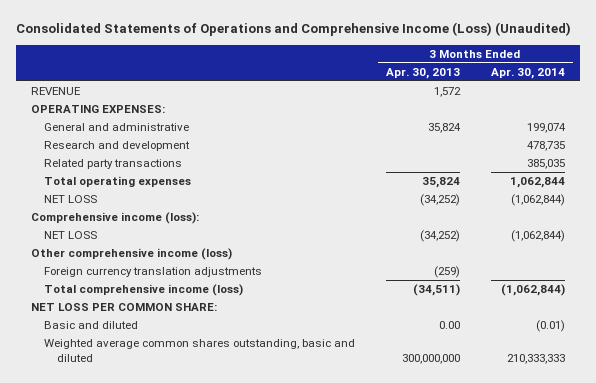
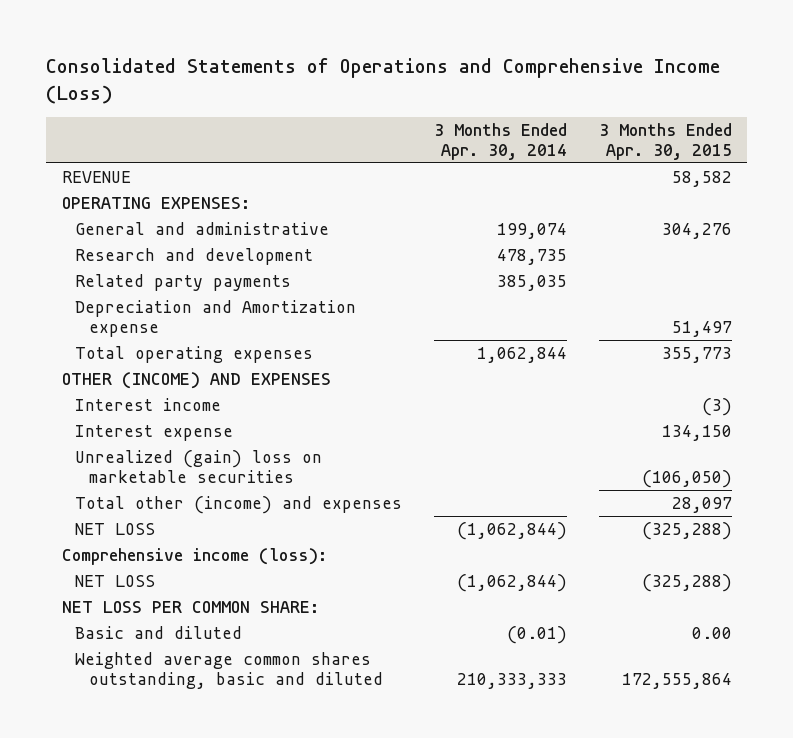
- Consolidated Statements of Operations and Comprehensive Income (Loss) (Unaudited)
+ Consolidated Statements of Operations and Comprehensive Income (Loss)
- | 3 Months Ended Apr. 30, 2013 | 3 Months Ended Apr. 30, 2014
+ | 3 Months Ended Apr. 30, 2014 | 3 Months Ended Apr. 30, 2015
- Related party transactions | | 385,035
+ Related party payments | 385,035 |
+ Depreciation and Amortization expense | | 51,497
+ OTHER (INCOME) AND EXPENSES
+ Interest income | | (3)
+ Interest expense | | 134,150
+ Unrealized (gain) loss on marketable securities | | (106,050)
+ Total other (income) and expenses | | 28,097
- Other comprehensive income (loss)
- Foreign currency translation adjustments | (259) |
- Total comprehensive income (loss) | (34,511) | (1,062,844)

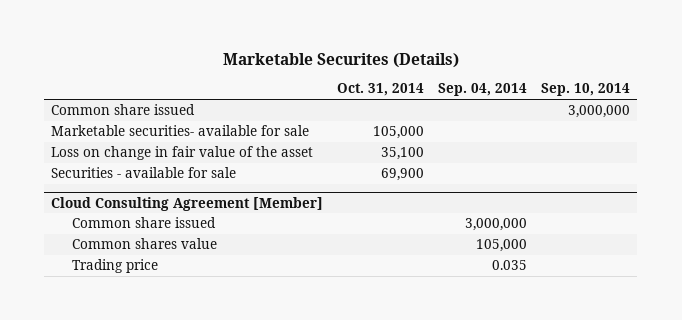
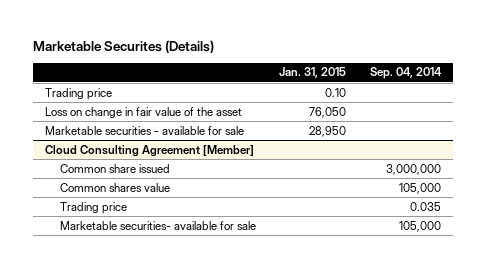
- | Oct. 31, 2014 | Sep. 04, 2014 | Sep. 10, 2014
+ | Jan. 31, 2015 | Sep. 04, 2014
- Common share issued | | | 3,000,000
- Marketable securities- available for sale | 105,000 | |
+ Trading price | 0.10 |
- Securities - available for sale | 69,900 | |
+ Marketable securities - available for sale | 28,950 |
@ Cloud Consulting Agreement [Member]
+ Marketable securities- available for sale | | 105,000

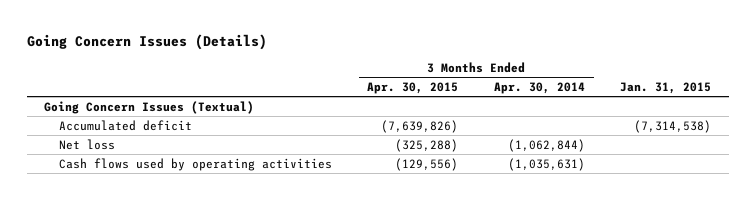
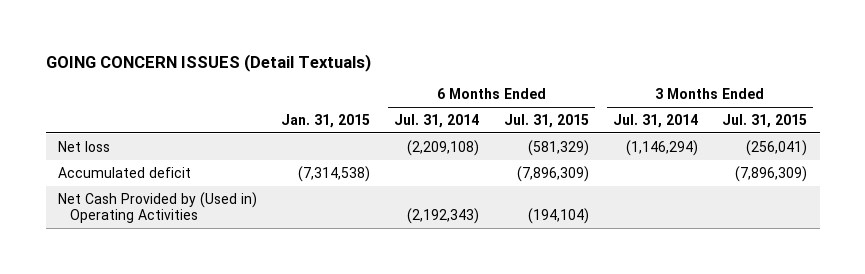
- Going Concern Issues (Details)
+ GOING CONCERN ISSUES (Detail Textuals)
- | 3 Months Ended Apr. 30, 2015 | 3 Months Ended Apr. 30, 2014 | Jan. 31, 2015
+ | Jan. 31, 2015 | 6 Months Ended Jul. 31, 2014 | 6 Months Ended Jul. 31, 2015 | 3 Months Ended Jul. 31, 2014 | 3 Months Ended Jul. 31, 2015
- Going Concern Issues (Textual)
- Cash flows used by operating activities | (129,556) | (1,035,631) |
moved down: Accumulated deficit | (7,314,538) | | (7,896,309) | | (7,896,309)
+ Net Cash Provided by (Used in) Operating Activities | | (2,192,343) | (194,104) | |

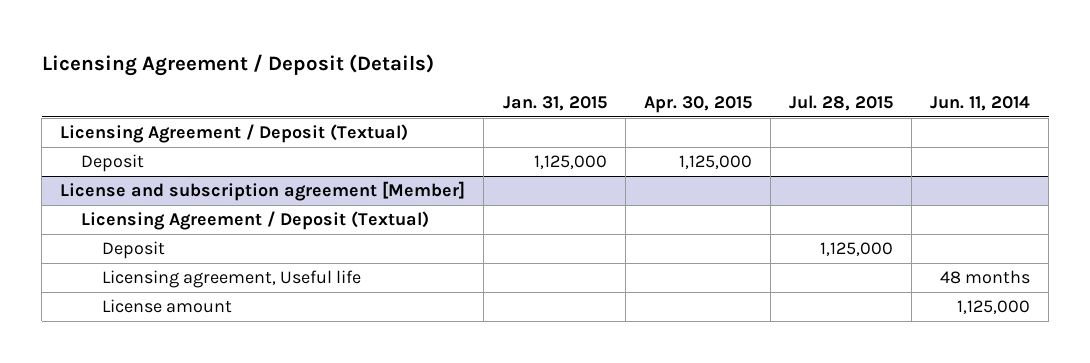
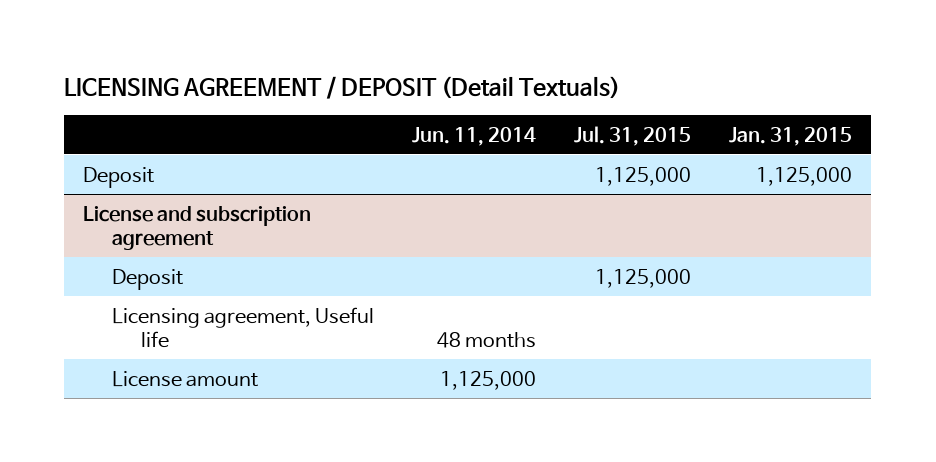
- Licensing Agreement / Deposit (Details)
+ LICENSING AGREEMENT / DEPOSIT (Detail Textuals)
- | Jan. 31, 2015 | Apr. 30, 2015 | Jul. 28, 2015 | Jun. 11, 2014
+ | Jun. 11, 2014 | Jul. 31, 2015 | Jan. 31, 2015
- Licensing Agreement / Deposit (Textual)
- License and subscription agreement [Member]
- Licensing Agreement / Deposit (Textual)
+ License and subscription agreement

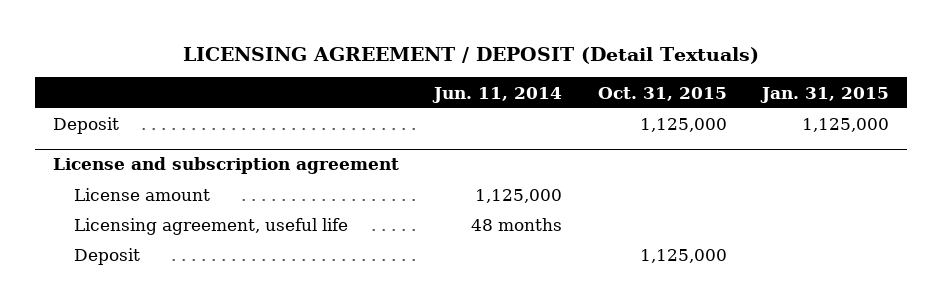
- | Jun. 11, 2014 | Jul. 31, 2015 | Jan. 31, 2015
+ | Jun. 11, 2014 | Oct. 31, 2015 | Jan. 31, 2015
@ License and subscription agreement
- Licensing agreement, Useful life | 48 months | |
+ Licensing agreement, useful life | 48 months | |
moved down: Deposit | | 1,125,000 |

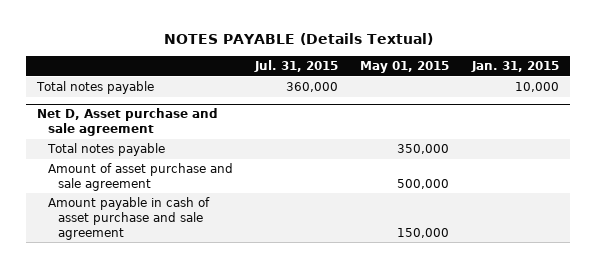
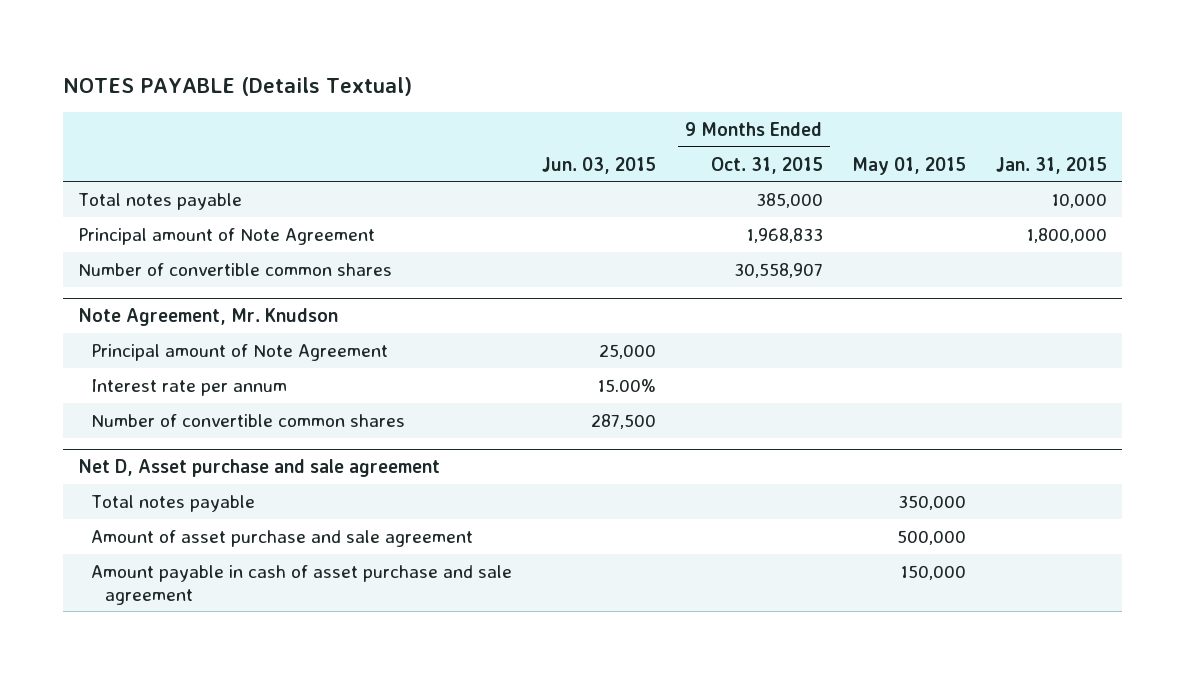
- | Jul. 31, 2015 | May 01, 2015 | Jan. 31, 2015
+ | Jun. 03, 2015 | 9 Months Ended Oct. 31, 2015 | May 01, 2015 | Jan. 31, 2015
+ Principal amount of Note Agreement | | 1,968,833 | | 1,800,000
+ Number of convertible common shares | | 30,558,907 | |
+ Note Agreement, Mr. Knudson
+ Principal amount of Note Agreement | 25,000 | | |
+ Interest rate per annum | 15.00% | | |
+ Number of convertible common shares | 287,500 | | |

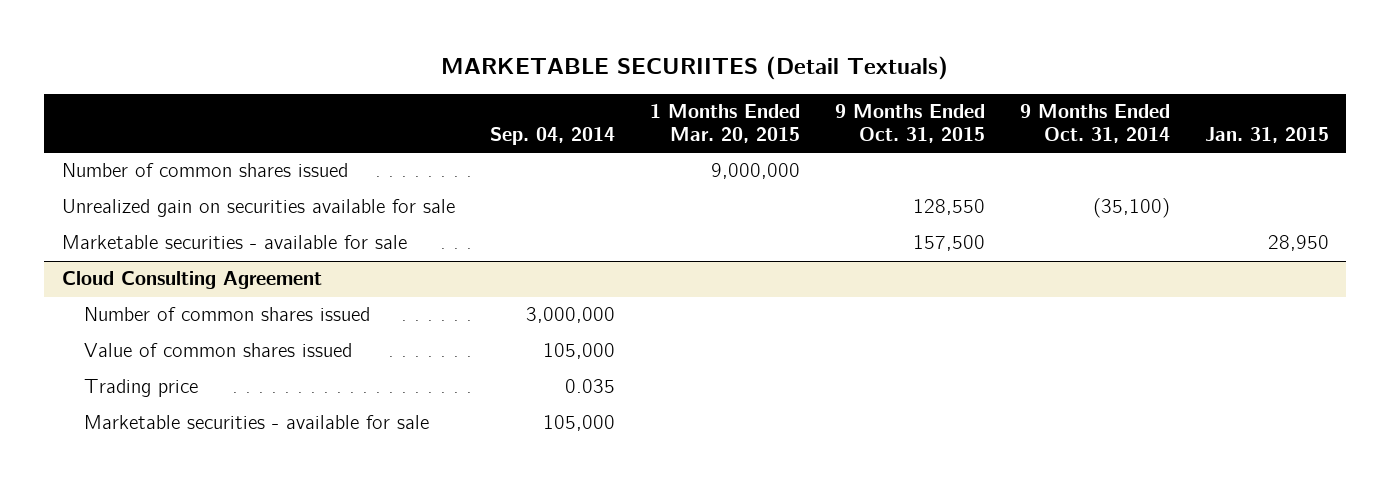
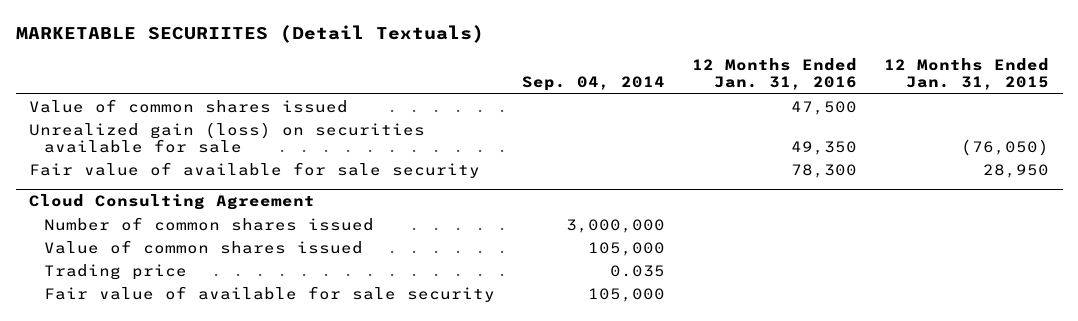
- | Sep. 04, 2014 | 1 Months Ended Mar. 20, 2015 | 9 Months Ended Oct. 31, 2015 | 9 Months Ended Oct. 31, 2014 | Jan. 31, 2015
+ | Sep. 04, 2014 | 12 Months Ended Jan. 31, 2016 | 12 Months Ended Jan. 31, 2015
- Number of common shares issued | | 9,000,000 | | |
- Unrealized gain on securities available for sale | | | 128,550 | (35,100) |
- Marketable securities - available for sale | | | 157,500 | | 28,950
+ Value of common shares issued | | 47,500 |
+ Unrealized gain (loss) on securities available for sale | | 49,350 | (76,050)
+ Fair value of available for sale security | | 78,300 | 28,950
@ Cloud Consulting Agreement
- Marketable securities - available for sale | 105,000 | | | |
+ Fair value of available for sale security | 105,000 | |

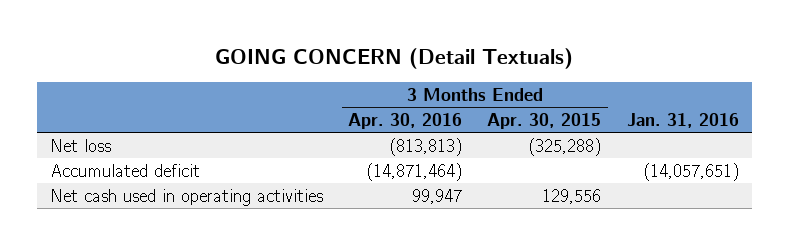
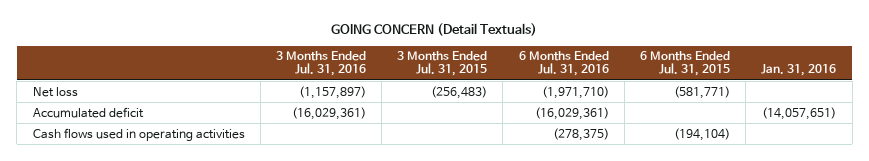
- | 3 Months Ended Apr. 30, 2016 | 3 Months Ended Apr. 30, 2015 | Jan. 31, 2016
+ | 3 Months Ended Jul. 31, 2016 | 3 Months Ended Jul. 31, 2015 | 6 Months Ended Jul. 31, 2016 | 6 Months Ended Jul. 31, 2015 | Jan. 31, 2016
- Net cash used in operating activities | 99,947 | 129,556 |
+ Cash flows used in operating activities | | | (278,375) | (194,104) |

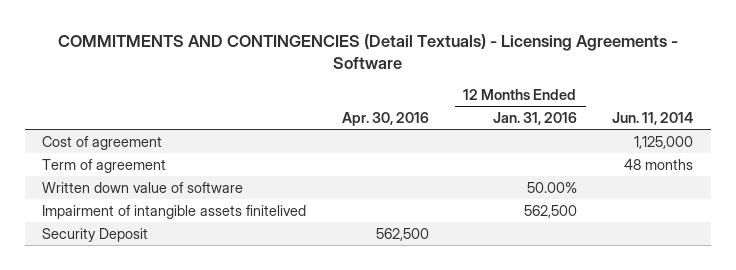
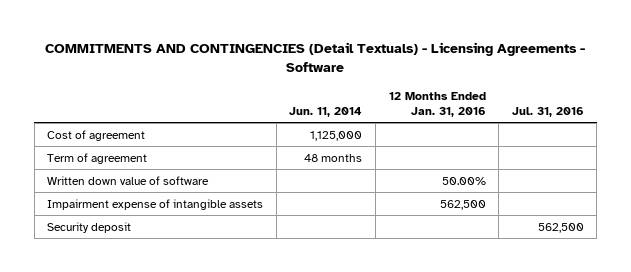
- | Apr. 30, 2016 | 12 Months Ended Jan. 31, 2016 | Jun. 11, 2014
+ | Jun. 11, 2014 | 12 Months Ended Jan. 31, 2016 | Jul. 31, 2016
- Impairment of intangible assets finitelived | | 562,500 |
- Security Deposit | 562,500 | |
+ Impairment expense of intangible assets | | 562,500 |
+ Security deposit | | | 562,500

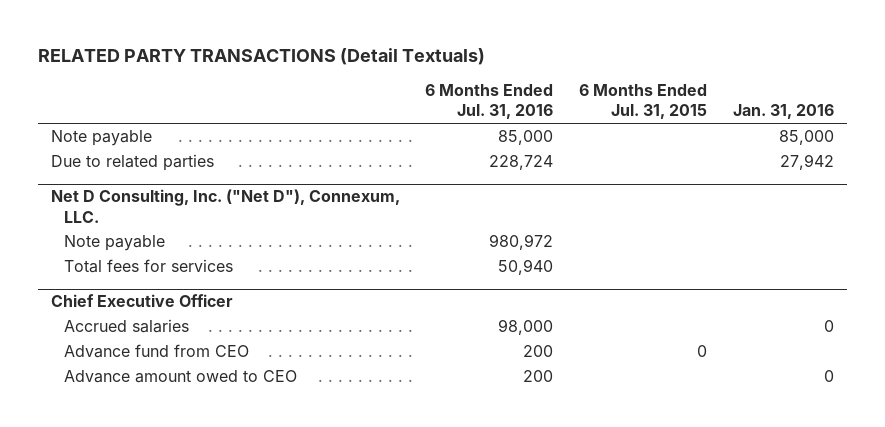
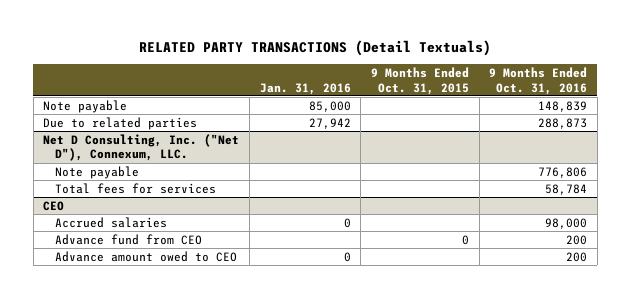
- | 6 Months Ended Jul. 31, 2016 | 6 Months Ended Jul. 31, 2015 | Jan. 31, 2016
+ | Jan. 31, 2016 | 9 Months Ended Oct. 31, 2015 | 9 Months Ended Oct. 31, 2016
- Chief Executive Officer
+ CEO

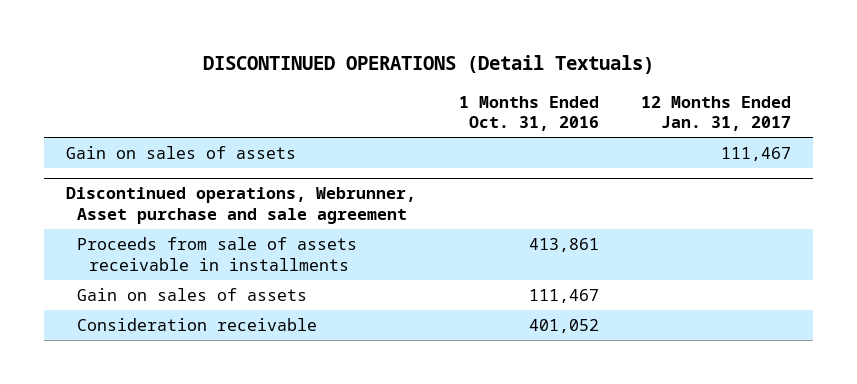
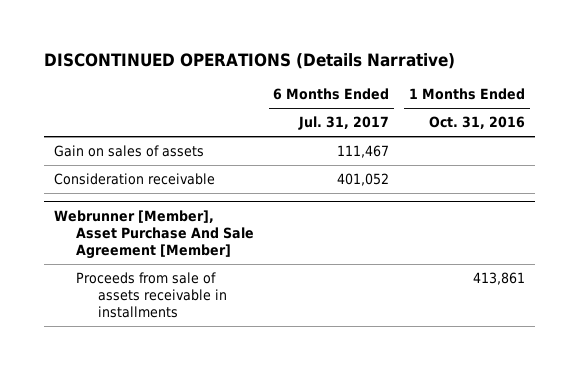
- DISCONTINUED OPERATIONS (Detail Textuals)
+ DISCONTINUED OPERATIONS (Details Narrative)
- | 1 Months Ended Oct. 31, 2016 | 12 Months Ended Jan. 31, 2017
+ | 6 Months Ended Jul. 31, 2017 | 1 Months Ended Oct. 31, 2016
- Discontinued operations, Webrunner, Asset purchase and sale agreement
+ Consideration receivable | 401,052 |
+ Webrunner [Member], Asset Purchase And Sale Agreement [Member]
- Gain on sales of assets | 111,467 |
- Consideration receivable | 401,052 |

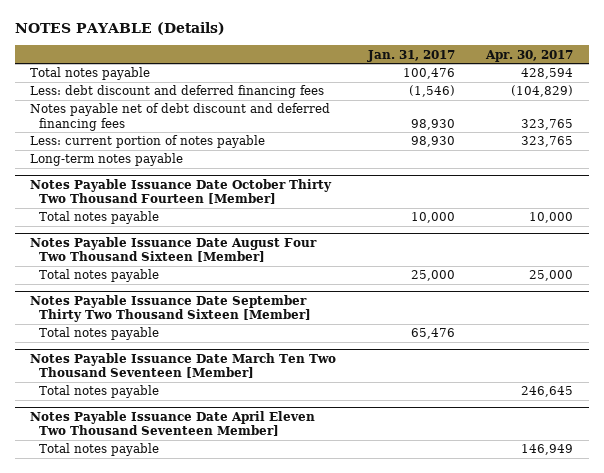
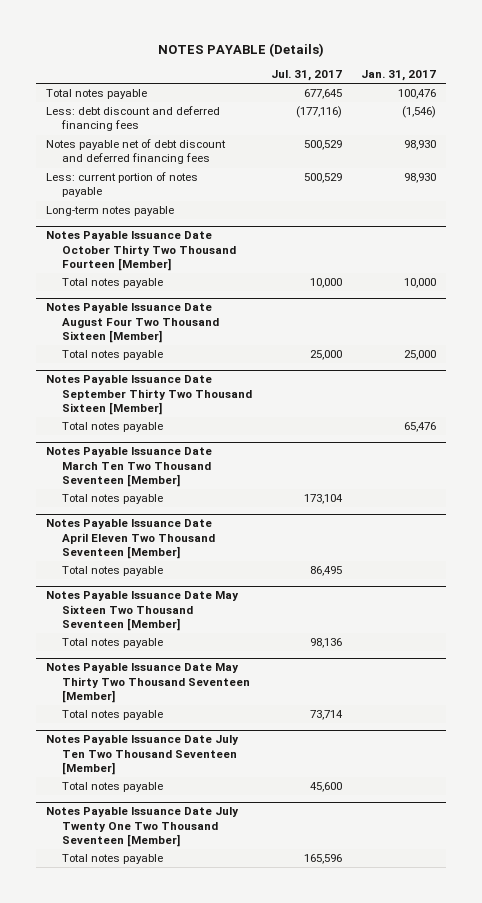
- | Jan. 31, 2017 | Apr. 30, 2017
+ | Jul. 31, 2017 | Jan. 31, 2017
- Notes Payable Issuance Date April Eleven Two Thousand Seventeen Member]
+ Notes Payable Issuance Date April Eleven Two Thousand Seventeen [Member]
+ Notes Payable Issuance Date May Sixteen Two Thousand Seventeen [Member]
+ Total notes payable | 98,136 |
+ Notes Payable Issuance Date May Thirty Two Thousand Seventeen [Member]
+ Total notes payable | 73,714 |
+ Notes Payable Issuance Date July Ten Two Thousand Seventeen [Member]
+ Total notes payable | 45,600 |
+ Notes Payable Issuance Date July Twenty One Two Thousand Seventeen [Member]
+ Total notes payable | 165,596 |

